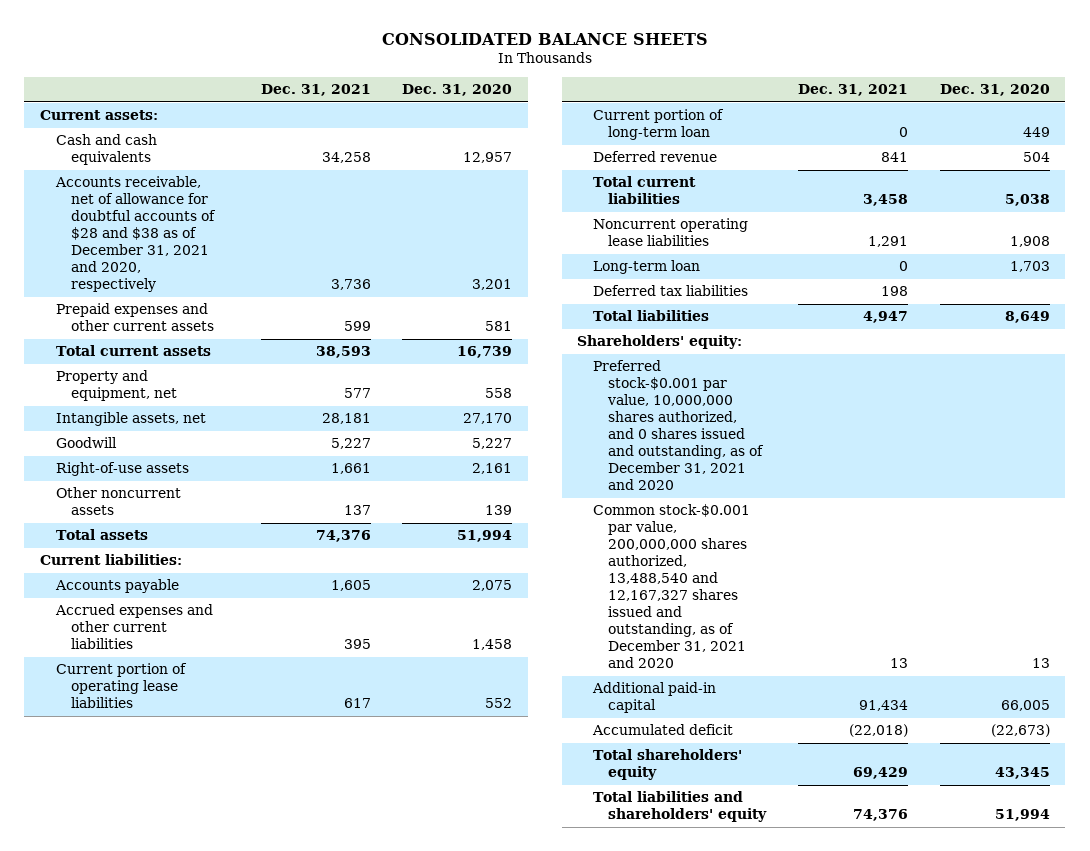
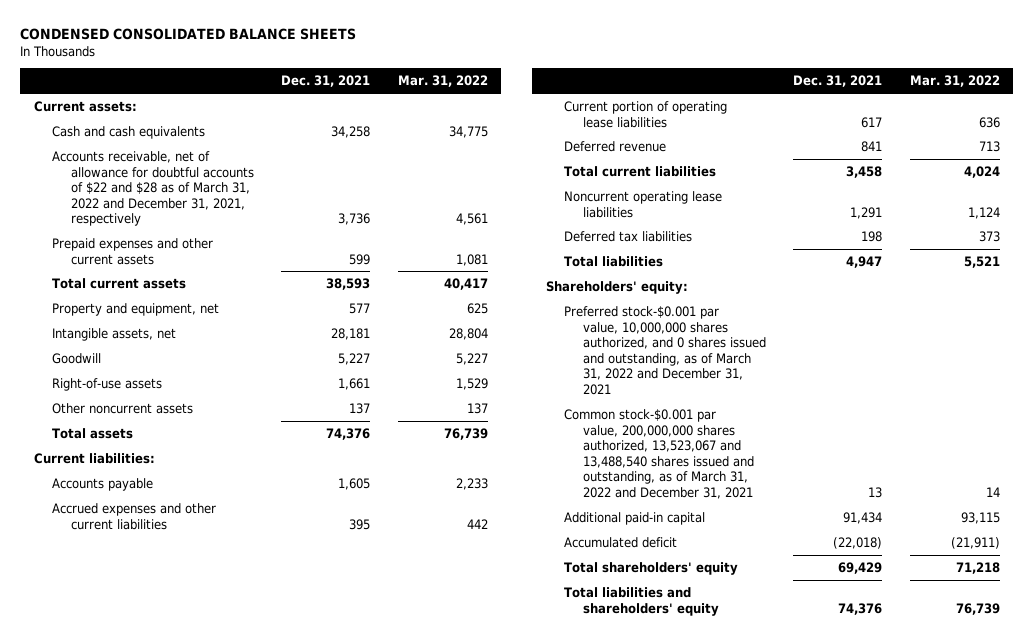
- CONSOLIDATED BALANCE SHEETS
+ CONDENSED CONSOLIDATED BALANCE SHEETS
- | Dec. 31, 2021 | Dec. 31, 2020
+ | Dec. 31, 2021 | Mar. 31, 2022
- Accounts receivable, net of allowance for doubtful accounts of $28 and $38 as of December 31, 2021 and 2020, respectively | 3,736 | 3,201
+ Accounts receivable, net of allowance for doubtful accounts of $22 and $28 as of March 31, 2022 and December 31, 2021, respectively | 3,736 | 4,561
- Current portion of long-term loan | 0 | 449
- Long-term loan | 0 | 1,703
- Preferred stock-$0.001 par value, 10,000,000 shares authorized, and 0 shares issued and outstanding, as of December 31, 2021 and 2020
- Common stock-$0.001 par value, 200,000,000 shares authorized, 13,488,540 and 12,167,327 shares issued and outstanding, as of December 31, 2021 and 2020 | 13 | 13
+ Preferred stock-$0.001 par value, 10,000,000 shares authorized, and 0 shares issued and outstanding, as of March 31, 2022 and December 31, 2021
+ Common stock-$0.001 par value, 200,000,000 shares authorized, 13,523,067 and 13,488,540 shares issued and outstanding, as of March 31, 2022 and December 31, 2021 | 13 | 14

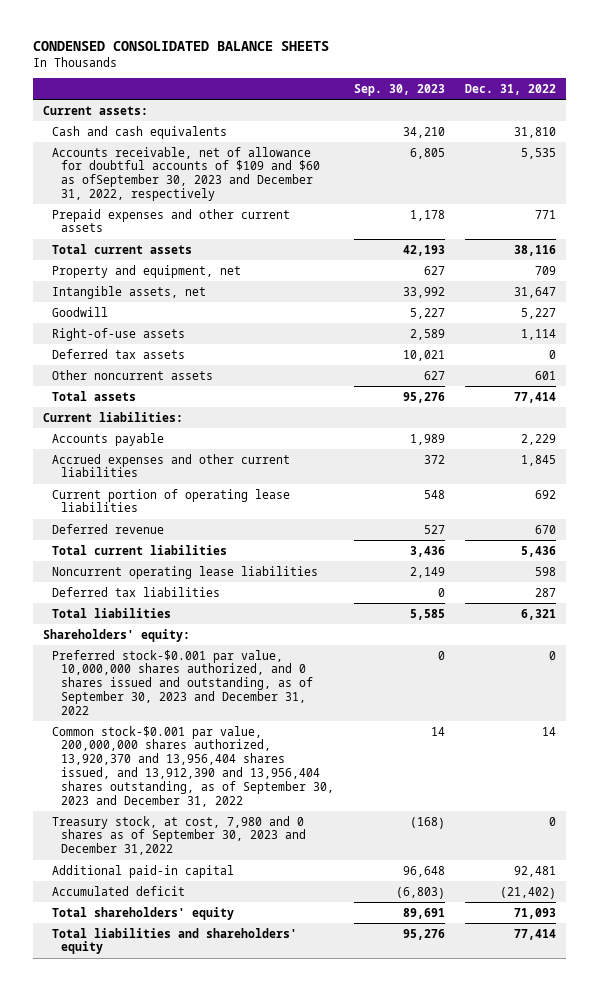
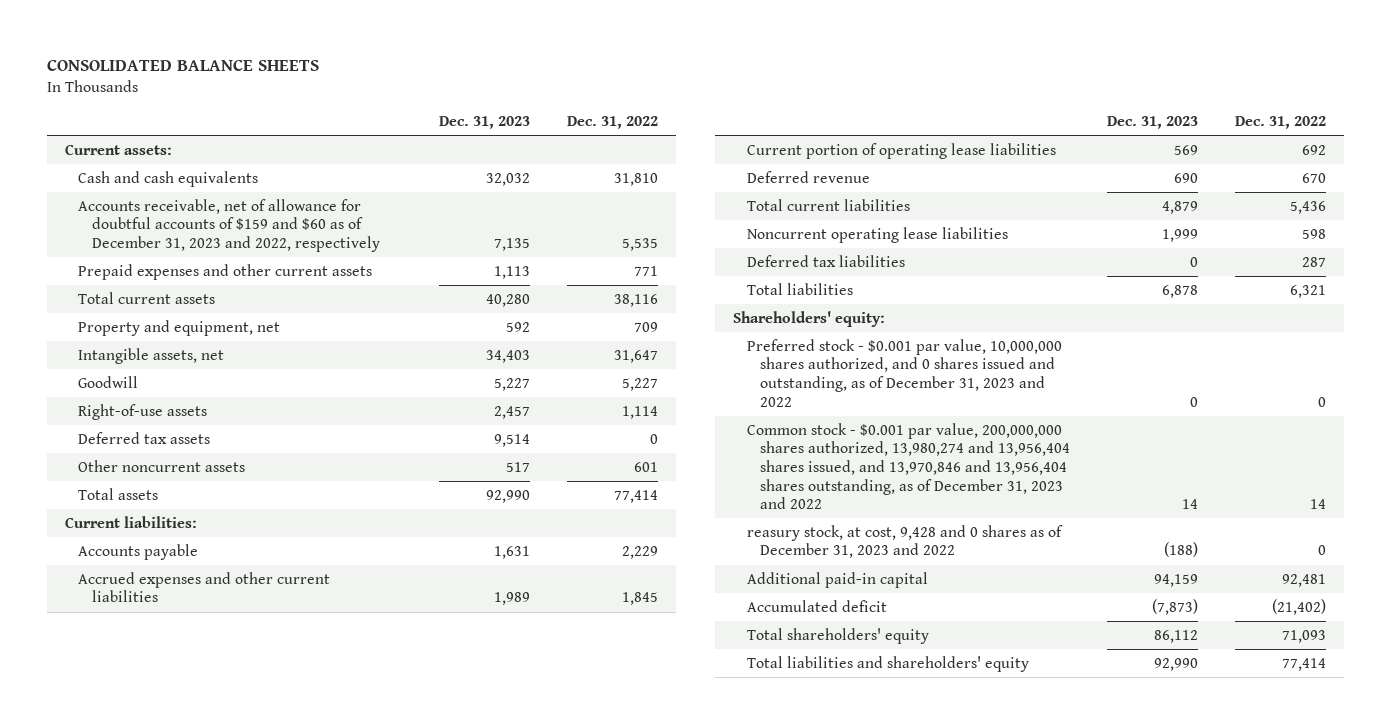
- CONDENSED CONSOLIDATED BALANCE SHEETS
+ CONSOLIDATED BALANCE SHEETS
- | Sep. 30, 2023 | Dec. 31, 2022
+ | Dec. 31, 2023 | Dec. 31, 2022
- Accounts receivable, net of allowance for doubtful accounts of $109 and $60 as ofSeptember 30, 2023 and December 31, 2022, respectively | 6,805 | 5,535
+ Accounts receivable, net of allowance for doubtful accounts of $159 and $60 as of December 31, 2023 and 2022, respectively | 7,135 | 5,535
- Preferred stock-$0.001 par value, 10,000,000 shares authorized, and 0 shares issued and outstanding, as of September 30, 2023 and December 31, 2022 | 0 | 0
- Common stock-$0.001 par value, 200,000,000 shares authorized, 13,920,370 and 13,956,404 shares issued, and 13,912,390 and 13,956,404 shares outstanding, as of September 30, 2023 and December 31, 2022 | 14 | 14
- Treasury stock, at cost, 7,980 and 0 shares as of September 30, 2023 and December 31,2022 | (168) | 0
+ Preferred stock - $0.001 par value, 10,000,000 shares authorized, and 0 shares issued and outstanding, as of December 31, 2023 and 2022 | 0 | 0
+ Common stock - $0.001 par value, 200,000,000 shares authorized, 13,980,274 and 13,956,404 shares issued, and 13,970,846 and 13,956,404 shares outstanding, as of December 31, 2023 and 2022 | 14 | 14
+ reasury stock, at cost, 9,428 and 0 shares as of December 31, 2023 and 2022 | (188) | 0

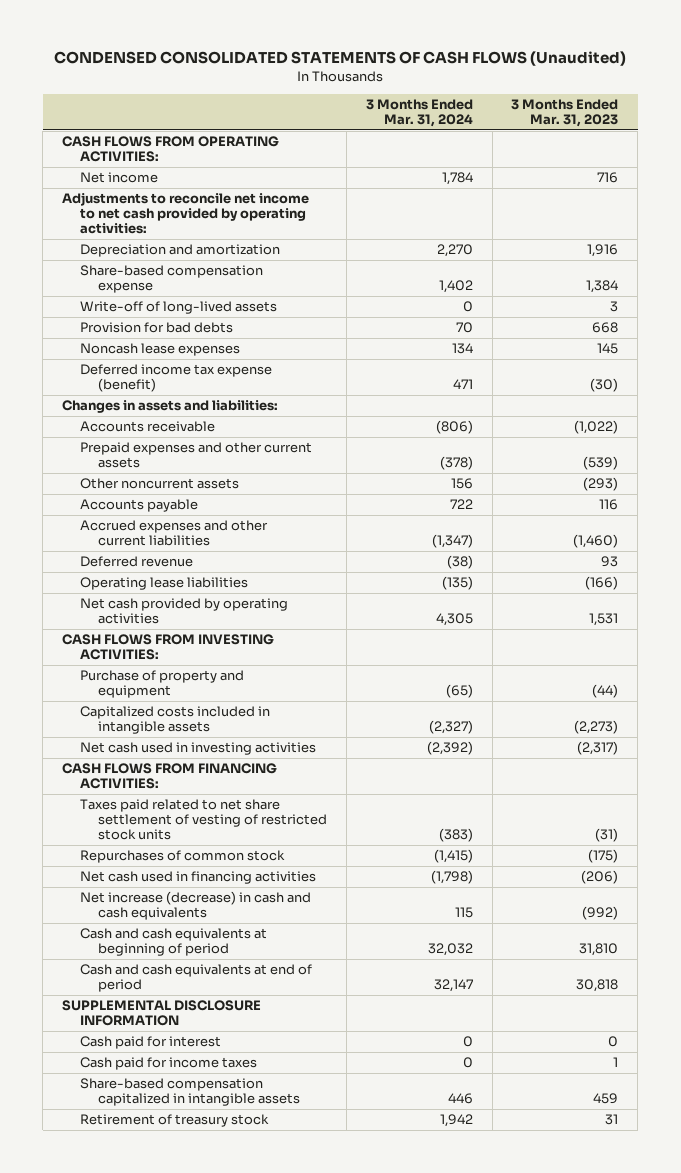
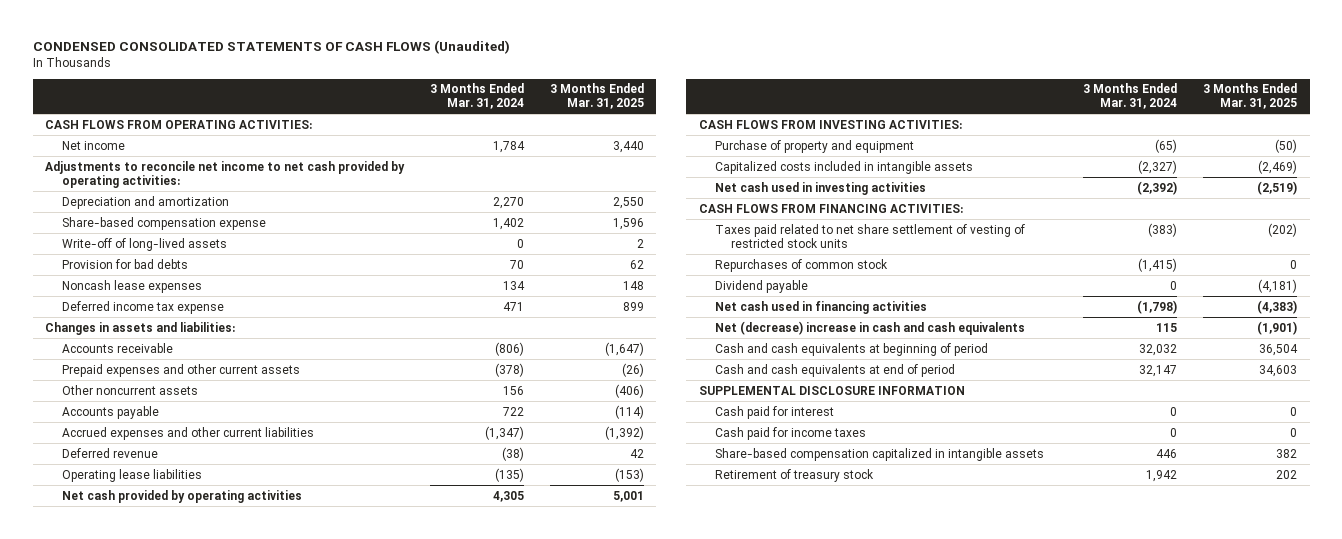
- | 3 Months Ended Mar. 31, 2024 | 3 Months Ended Mar. 31, 2023
+ | 3 Months Ended Mar. 31, 2024 | 3 Months Ended Mar. 31, 2025
- Deferred income tax expense (benefit) | 471 | (30)
+ Deferred income tax expense | 471 | 899
+ Dividend payable | 0 | (4,181)
- Net increase (decrease) in cash and cash equivalents | 115 | (992)
+ Net (decrease) increase in cash and cash equivalents | 115 | (1,901)

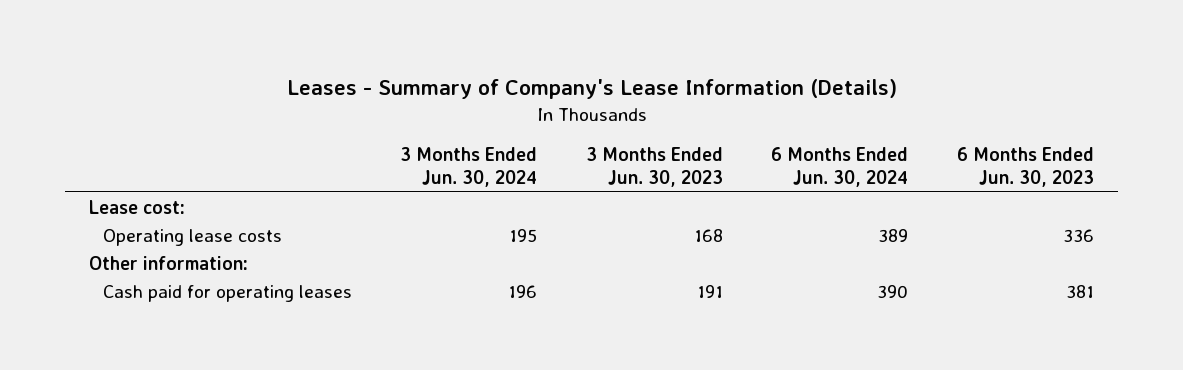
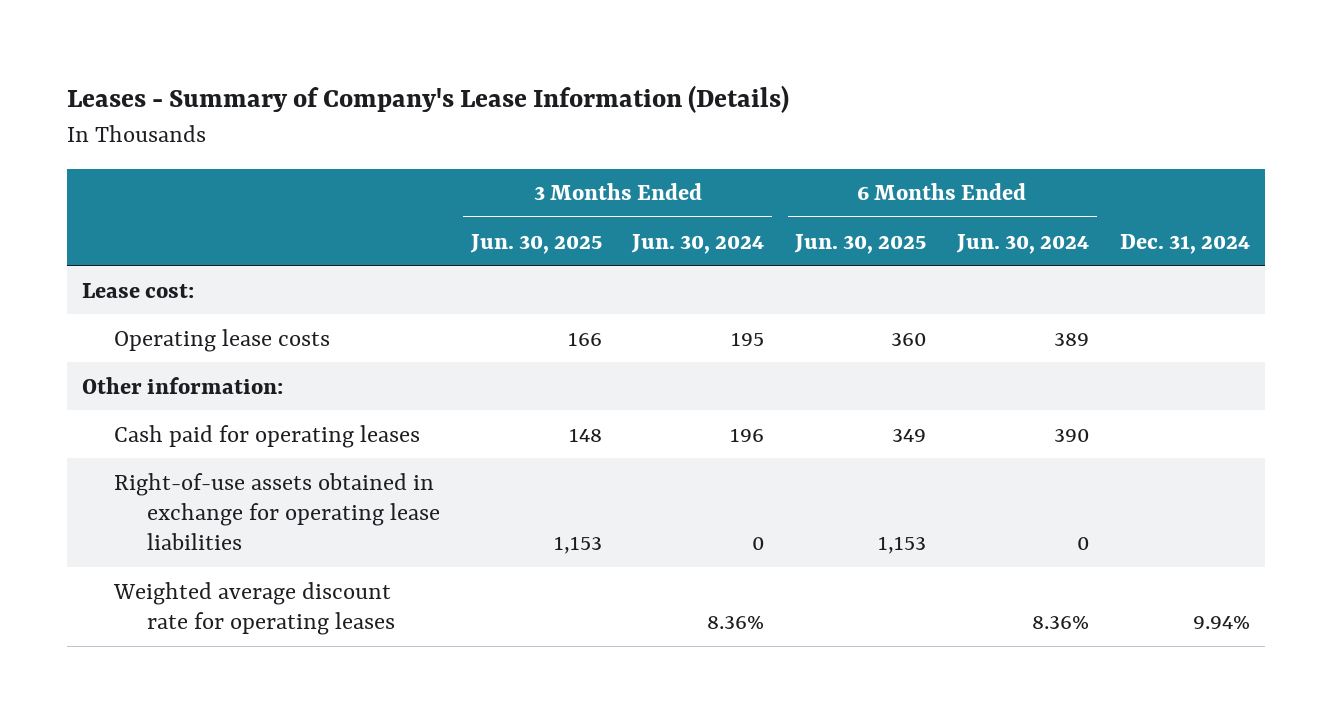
- | 3 Months Ended Jun. 30, 2024 | 3 Months Ended Jun. 30, 2023 | 6 Months Ended Jun. 30, 2024 | 6 Months Ended Jun. 30, 2023
+ | 3 Months Ended Jun. 30, 2025 | 3 Months Ended Jun. 30, 2024 | 6 Months Ended Jun. 30, 2025 | 6 Months Ended Jun. 30, 2024 | Dec. 31, 2024
+ Right-of-use assets obtained in exchange for operating lease liabilities | 1,153 | 0 | 1,153 | 0 |
+ Weighted average discount rate for operating leases | | 8.36% | | 8.36% | 9.94%

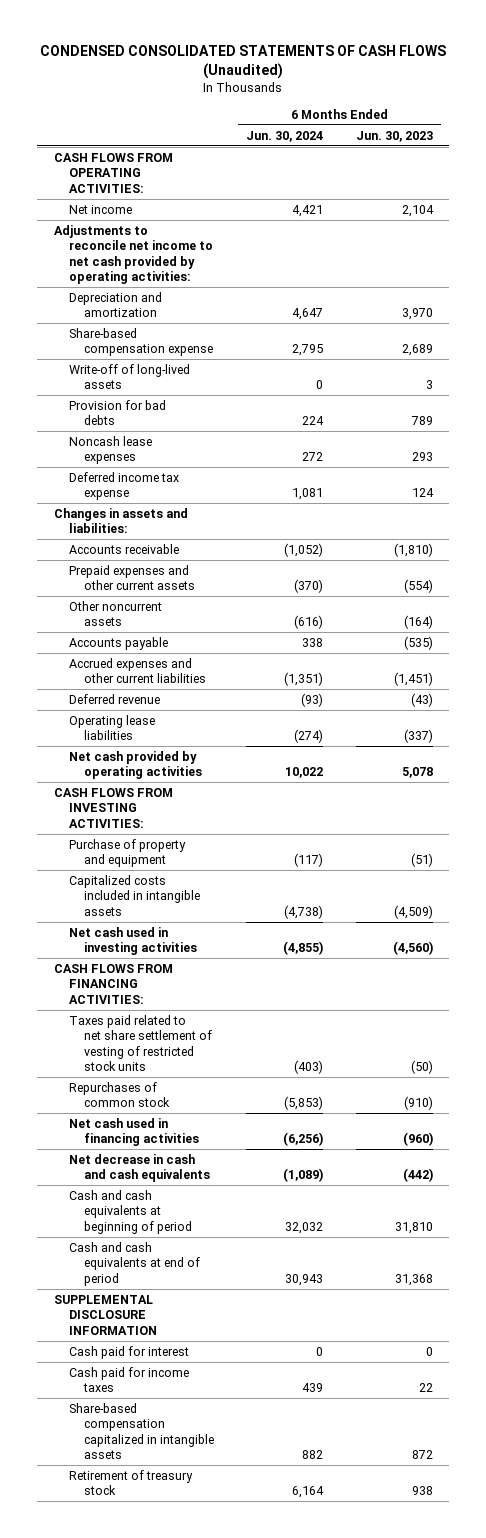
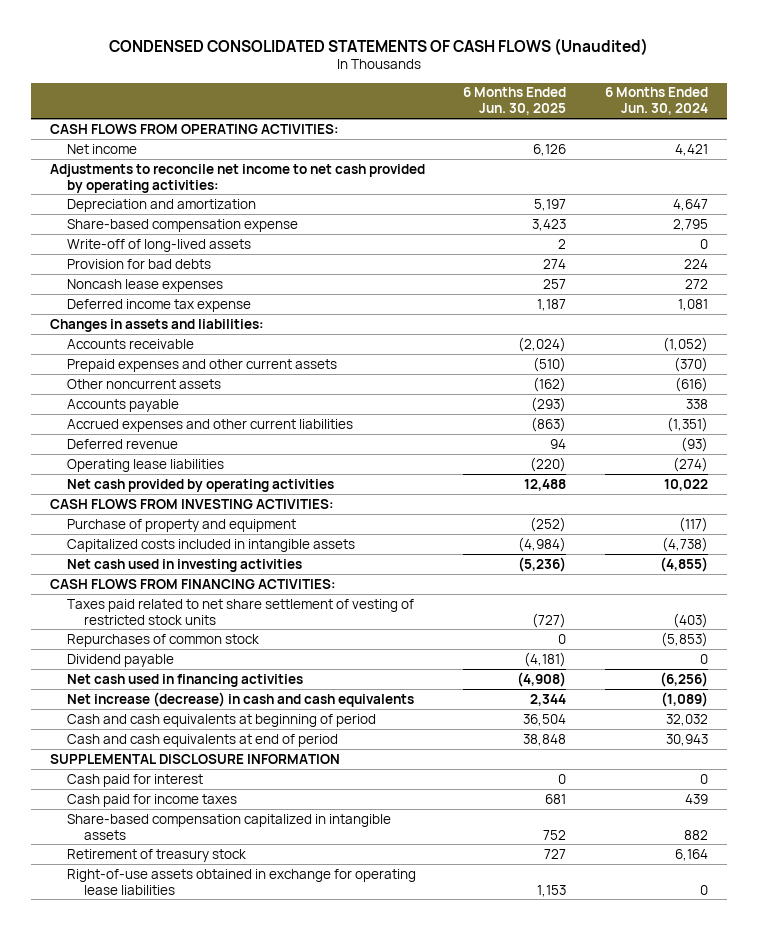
- | 6 Months Ended Jun. 30, 2024 | 6 Months Ended Jun. 30, 2023
+ | 6 Months Ended Jun. 30, 2025 | 6 Months Ended Jun. 30, 2024
+ Dividend payable | (4,181) | 0
- Net decrease in cash and cash equivalents | (1,089) | (442)
+ Net increase (decrease) in cash and cash equivalents | 2,344 | (1,089)
+ Right-of-use assets obtained in exchange for operating lease liabilities | 1,153 | 0

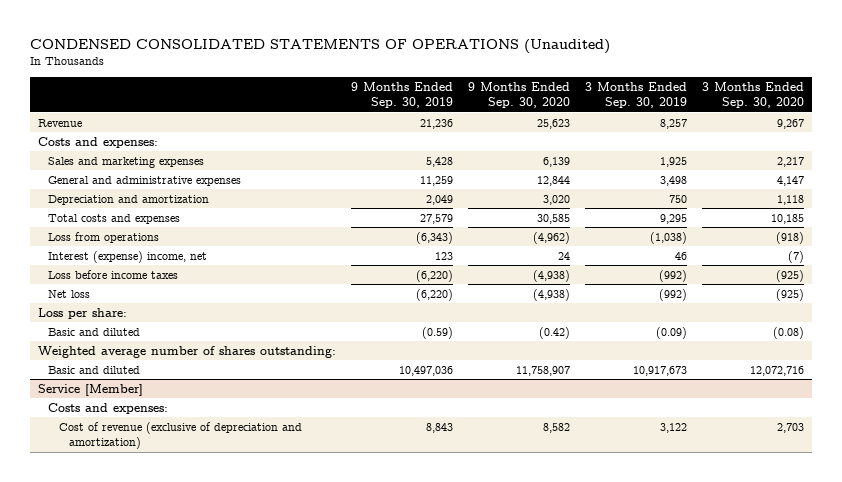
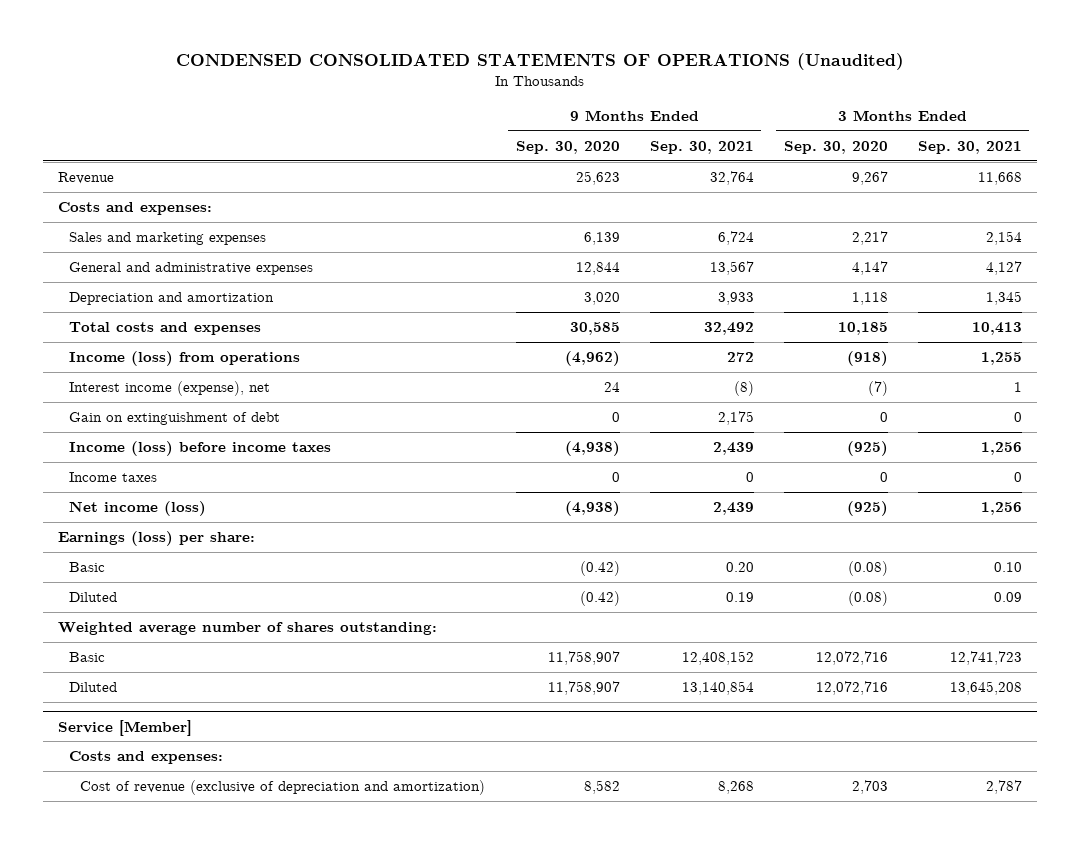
- | 9 Months Ended Sep. 30, 2019 | 9 Months Ended Sep. 30, 2020 | 3 Months Ended Sep. 30, 2019 | 3 Months Ended Sep. 30, 2020
+ | 9 Months Ended Sep. 30, 2020 | 9 Months Ended Sep. 30, 2021 | 3 Months Ended Sep. 30, 2020 | 3 Months Ended Sep. 30, 2021
- Loss from operations | (6,343) | (4,962) | (1,038) | (918)
- Interest (expense) income, net | 123 | 24 | 46 | (7)
- Loss before income taxes | (6,220) | (4,938) | (992) | (925)
- Net loss | (6,220) | (4,938) | (992) | (925)
- Loss per share:
- Basic and diluted | (0.59) | (0.42) | (0.09) | (0.08)
+ Income (loss) from operations | (4,962) | 272 | (918) | 1,255
+ Interest income (expense), net | 24 | (8) | (7) | 1
+ Gain on extinguishment of debt | 0 | 2,175 | 0 | 0
+ Income (loss) before income taxes | (4,938) | 2,439 | (925) | 1,256
+ Income taxes | 0 | 0 | 0 | 0
+ Net income (loss) | (4,938) | 2,439 | (925) | 1,256
+ Earnings (loss) per share:
+ Basic | (0.42) | 0.20 | (0.08) | 0.10
+ Diluted | (0.42) | 0.19 | (0.08) | 0.09
- Basic and diluted | 10,497,036 | 11,758,907 | 10,917,673 | 12,072,716
+ Basic | 11,758,907 | 12,408,152 | 12,072,716 | 12,741,723
+ Diluted | 11,758,907 | 13,140,854 | 12,072,716 | 13,645,208

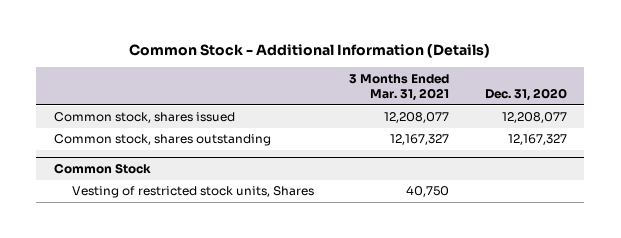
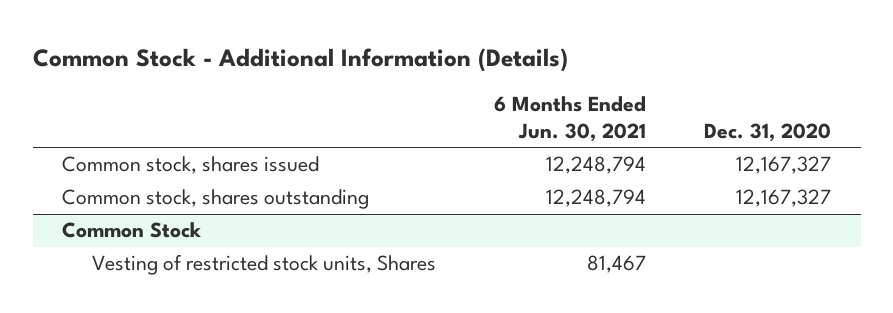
- | 3 Months Ended Mar. 31, 2021 | Dec. 31, 2020
+ | 6 Months Ended Jun. 30, 2021 | Dec. 31, 2020
- Common stock, shares issued | 12,208,077 | 12,208,077
+ Common stock, shares issued | 12,248,794 | 12,167,327

